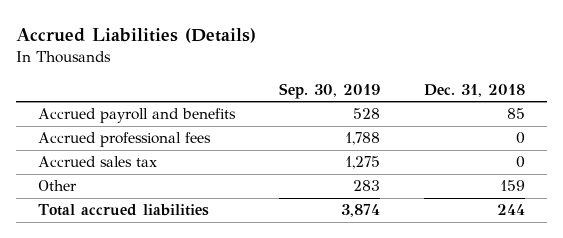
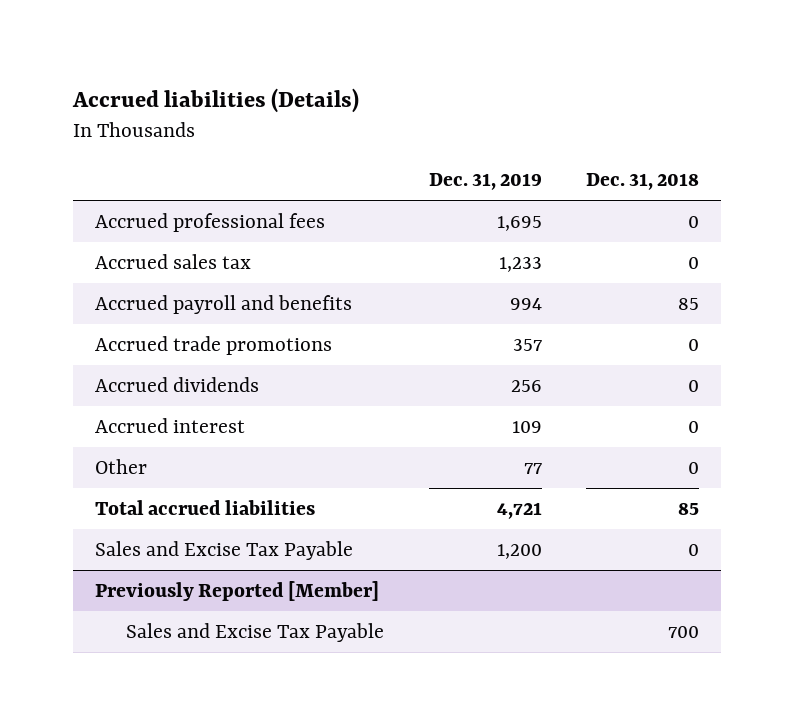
- Accrued Liabilities (Details)
+ Accrued liabilities (Details)
- | Sep. 30, 2019 | Dec. 31, 2018
+ | Dec. 31, 2019 | Dec. 31, 2018
- Other | 283 | 159
- Total accrued liabilities | 3,874 | 244
moved down: Accrued payroll and benefits | 994 | 85
+ Accrued trade promotions | 357 | 0
+ Accrued dividends | 256 | 0
+ Accrued interest | 109 | 0
+ Other | 77 | 0
+ Total accrued liabilities | 4,721 | 85
+ Sales and Excise Tax Payable | 1,200 | 0
+ Previously Reported [Member]
+ Sales and Excise Tax Payable | | 700

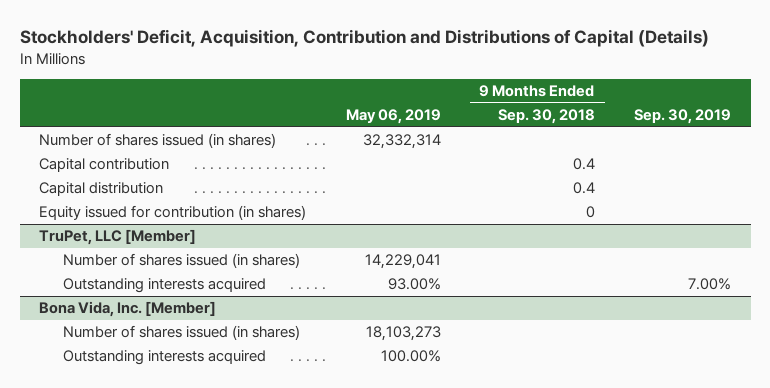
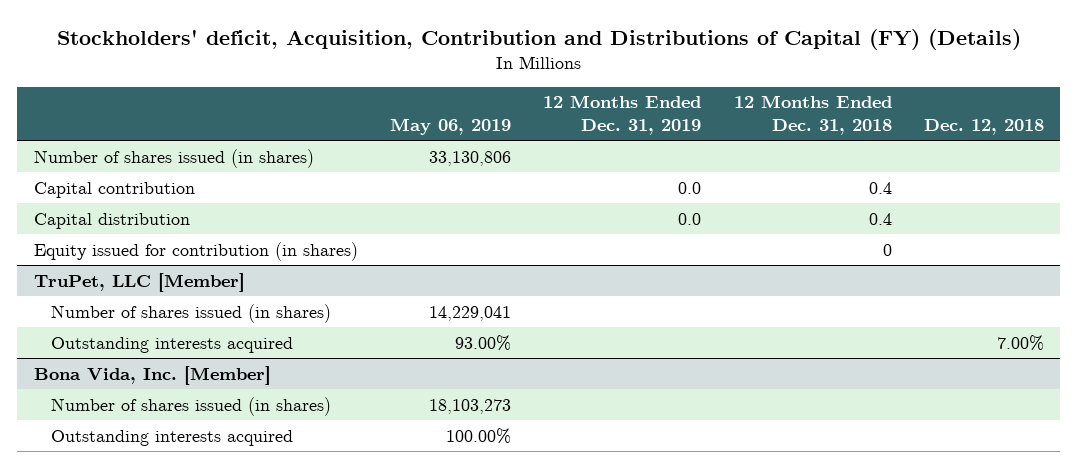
- Stockholders' Deficit, Acquisition, Contribution and Distributions of Capital (Details)
+ Stockholders' deficit, Acquisition, Contribution and Distributions of Capital (FY) (Details)
- | May 06, 2019 | 9 Months Ended Sep. 30, 2018 | Sep. 30, 2019
+ | May 06, 2019 | 12 Months Ended Dec. 31, 2019 | 12 Months Ended Dec. 31, 2018 | Dec. 12, 2018
- Number of shares issued (in shares) | 32,332,314 | |
+ Number of shares issued (in shares) | 33,130,806 | | |

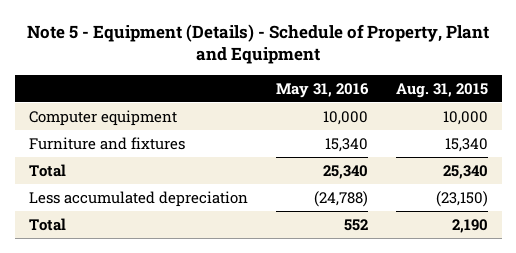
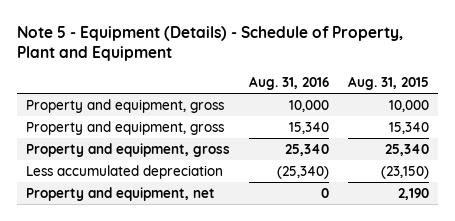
- | May 31, 2016 | Aug. 31, 2015
+ | Aug. 31, 2016 | Aug. 31, 2015
- Computer equipment | 10,000 | 10,000
- Furniture and fixtures | 15,340 | 15,340
- Total | 25,340 | 25,340
+ Property and equipment, gross | 10,000 | 10,000
+ Property and equipment, gross | 15,340 | 15,340
+ Property and equipment, gross | 25,340 | 25,340
- Total | 552 | 2,190
+ Property and equipment, net | 0 | 2,190

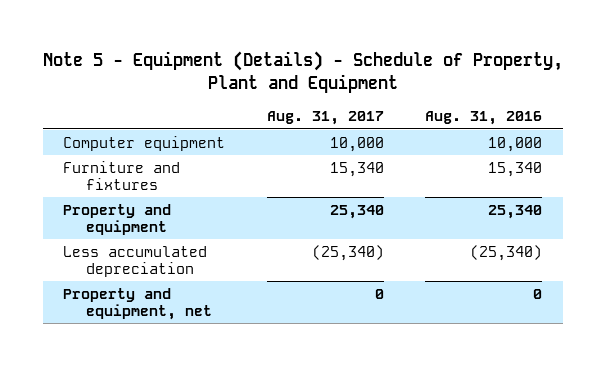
- | Aug. 31, 2016 | Aug. 31, 2015
+ | Aug. 31, 2017 | Aug. 31, 2016
- Property and equipment, gross | 10,000 | 10,000
- Property and equipment, gross | 15,340 | 15,340
- Property and equipment, gross | 25,340 | 25,340
+ Computer equipment | 10,000 | 10,000
+ Furniture and fixtures | 15,340 | 15,340
+ Property and equipment | 25,340 | 25,340

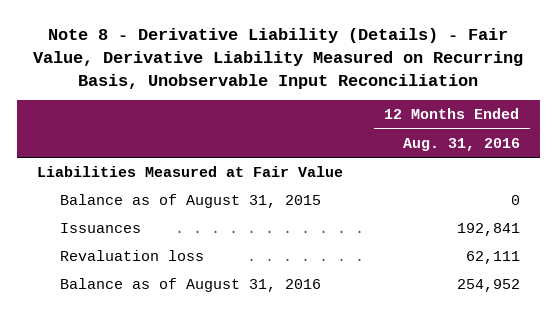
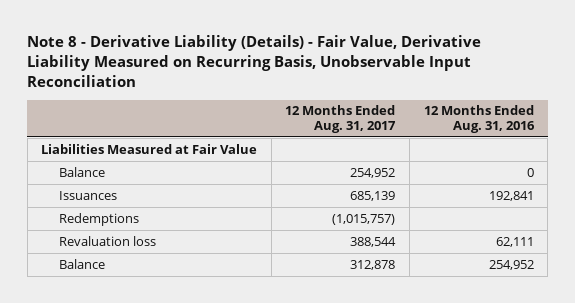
- | 12 Months Ended Aug. 31, 2016
+ | 12 Months Ended Aug. 31, 2017 | 12 Months Ended Aug. 31, 2016
- Balance as of August 31, 2015 | 0
+ Balance | 254,952 | 0
+ Redemptions | (1,015,757) |
- Balance as of August 31, 2016 | 254,952
+ Balance | 312,878 | 254,952

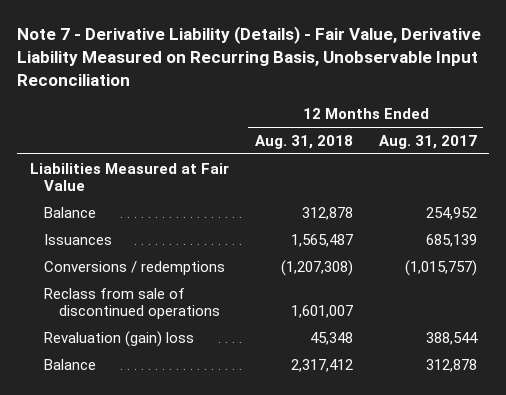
- Note 8 - Derivative Liability (Details) - Fair Value, Derivative Liability Measured on Recurring Basis, Unobservable Input Reconciliation
+ Note 7 - Derivative Liability (Details) - Fair Value, Derivative Liability Measured on Recurring Basis, Unobservable Input Reconciliation
- | 12 Months Ended Aug. 31, 2017 | 12 Months Ended Aug. 31, 2016
+ | 12 Months Ended Aug. 31, 2018 | 12 Months Ended Aug. 31, 2017
- Redemptions | (1,015,757) |
- Revaluation loss | 388,544 | 62,111
+ Conversions / redemptions | (1,207,308) | (1,015,757)
+ Reclass from sale of discontinued operations | 1,601,007 |
+ Revaluation (gain) loss | 45,348 | 388,544

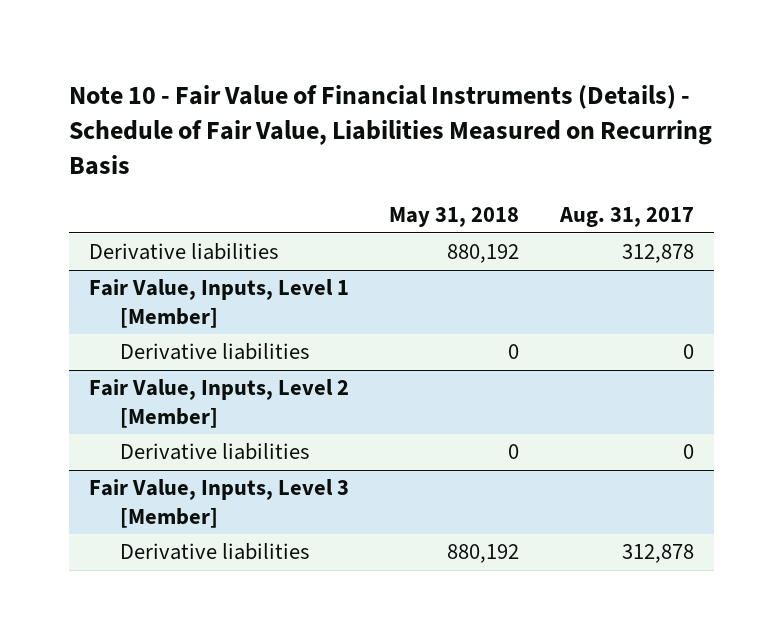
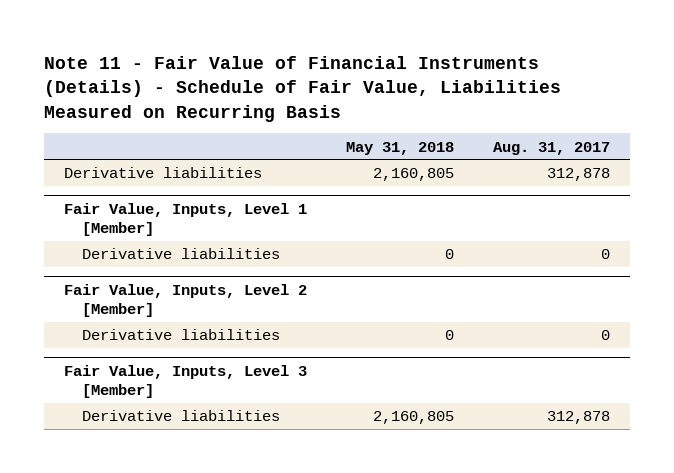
- Note 10 - Fair Value of Financial Instruments (Details) - Schedule of Fair Value, Liabilities Measured on Recurring Basis
+ Note 11 - Fair Value of Financial Instruments (Details) - Schedule of Fair Value, Liabilities Measured on Recurring Basis
- Derivative liabilities | 880,192 | 312,878
+ Derivative liabilities | 2,160,805 | 312,878
@ Fair Value, Inputs, Level 3 [Member]
- Derivative liabilities | 880,192 | 312,878
+ Derivative liabilities | 2,160,805 | 312,878

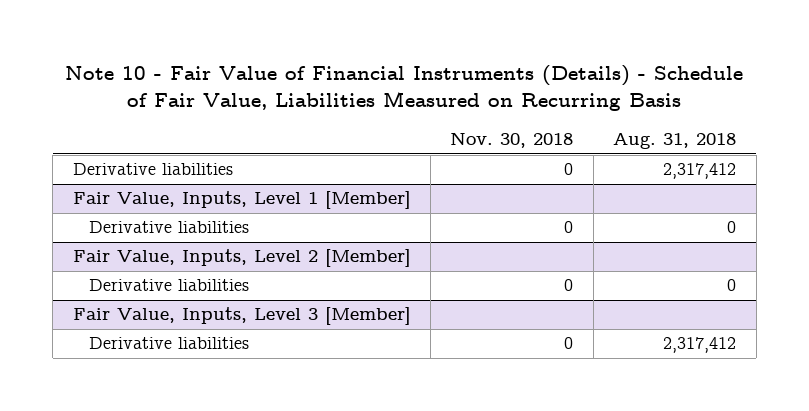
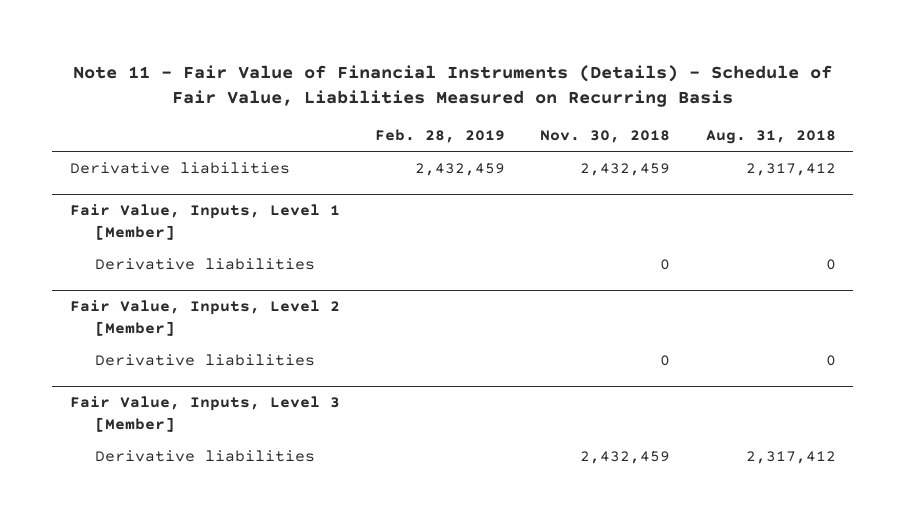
- Note 10 - Fair Value of Financial Instruments (Details) - Schedule of Fair Value, Liabilities Measured on Recurring Basis
+ Note 11 - Fair Value of Financial Instruments (Details) - Schedule of Fair Value, Liabilities Measured on Recurring Basis
- | Nov. 30, 2018 | Aug. 31, 2018
+ | Feb. 28, 2019 | Nov. 30, 2018 | Aug. 31, 2018
- Derivative liabilities | 0 | 2,317,412
+ Derivative liabilities | 2,432,459 | 2,432,459 | 2,317,412
@ Fair Value, Inputs, Level 3 [Member]
- Derivative liabilities | 0 | 2,317,412
+ Derivative liabilities | | 2,432,459 | 2,317,412

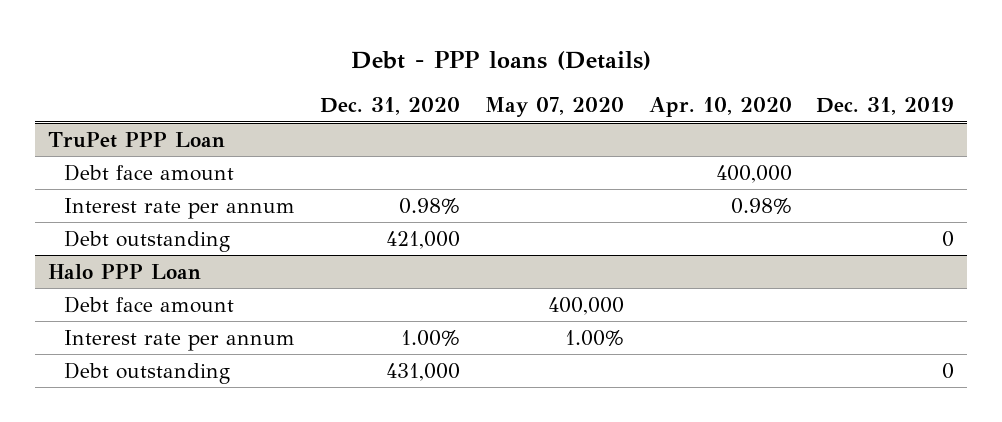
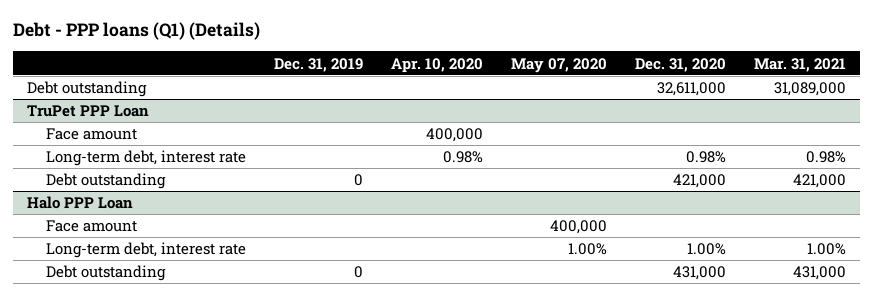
- Debt - PPP loans (Details)
+ Debt - PPP loans (Q1) (Details)
- | Dec. 31, 2020 | May 07, 2020 | Apr. 10, 2020 | Dec. 31, 2019
+ | Dec. 31, 2019 | Apr. 10, 2020 | May 07, 2020 | Dec. 31, 2020 | Mar. 31, 2021
+ Debt outstanding | | | | 32,611,000 | 31,089,000
@ TruPet PPP Loan
- Debt face amount | | | 400,000 |
- Interest rate per annum | 0.98% | | 0.98% |
+ Face amount | | 400,000 | | |
+ Long-term debt, interest rate | | 0.98% | | 0.98% | 0.98%
@ Halo PPP Loan
- Debt face amount | | 400,000 | |
- Interest rate per annum | 1.00% | 1.00% | |
+ Face amount | | | 400,000 | |
+ Long-term debt, interest rate | | | 1.00% | 1.00% | 1.00%

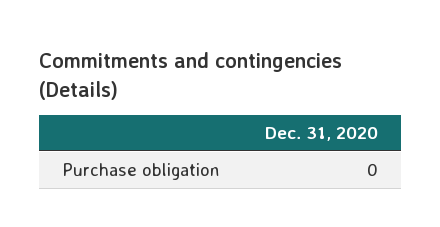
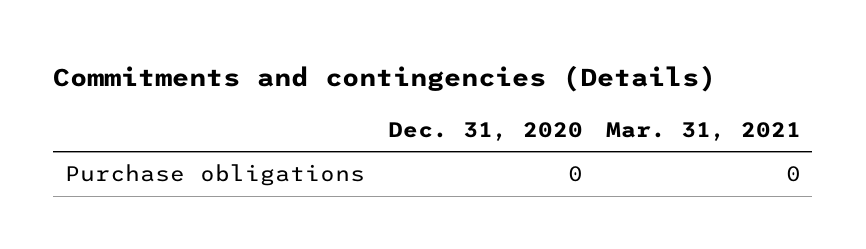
- | Dec. 31, 2020
+ | Dec. 31, 2020 | Mar. 31, 2021
- Purchase obligation | 0
+ Purchase obligations | 0 | 0

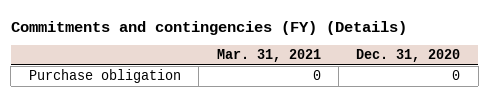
- Commitments and contingencies (Details)
+ Commitments and contingencies (FY) (Details)
- | Dec. 31, 2020 | Mar. 31, 2021
+ | Mar. 31, 2021 | Dec. 31, 2020
- Purchase obligations | 0 | 0
+ Purchase obligation | 0 | 0

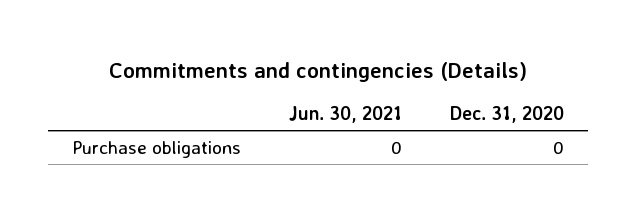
- Commitments and contingencies (FY) (Details)
+ Commitments and contingencies (Details)
- | Mar. 31, 2021 | Dec. 31, 2020
+ | Jun. 30, 2021 | Dec. 31, 2020
- Purchase obligation | 0 | 0
+ Purchase obligations | 0 | 0

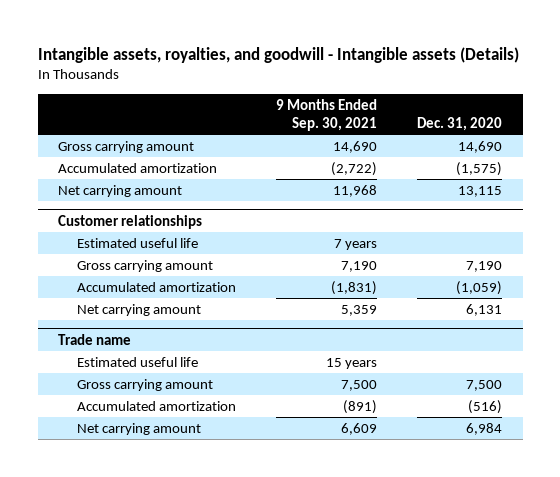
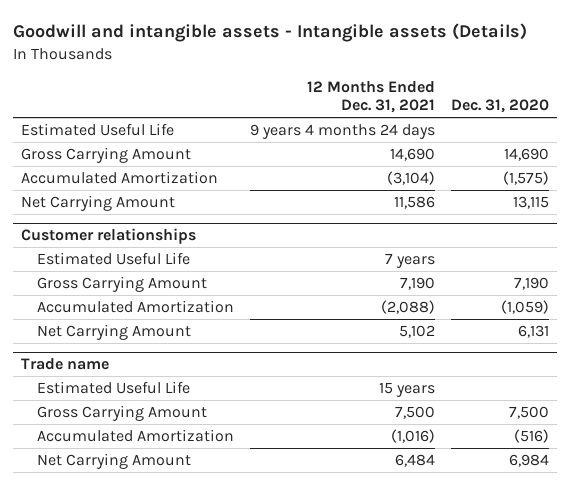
- Intangible assets, royalties, and goodwill - Intangible assets (Details)
+ Goodwill and intangible assets - Intangible assets (Details)
- | 9 Months Ended Sep. 30, 2021 | Dec. 31, 2020
+ | 12 Months Ended Dec. 31, 2021 | Dec. 31, 2020
- Gross carrying amount | 14,690 | 14,690
- Accumulated amortization | (2,722) | (1,575)
- Net carrying amount | 11,968 | 13,115
+ Estimated Useful Life | 9 years 4 months 24 days |
+ Gross Carrying Amount | 14,690 | 14,690
+ Accumulated Amortization | (3,104) | (1,575)
+ Net Carrying Amount | 11,586 | 13,115
@ Customer relationships
- Estimated useful life | 7 years |
- Gross carrying amount | 7,190 | 7,190
- Accumulated amortization | (1,831) | (1,059)
- Net carrying amount | 5,359 | 6,131
+ Estimated Useful Life | 7 years |
+ Gross Carrying Amount | 7,190 | 7,190
+ Accumulated Amortization | (2,088) | (1,059)
+ Net Carrying Amount | 5,102 | 6,131
@ Trade name
- Estimated useful life | 15 years |
- Gross carrying amount | 7,500 | 7,500
- Accumulated amortization | (891) | (516)
- Net carrying amount | 6,609 | 6,984
+ Estimated Useful Life | 15 years |
+ Gross Carrying Amount | 7,500 | 7,500
+ Accumulated Amortization | (1,016) | (516)
+ Net Carrying Amount | 6,484 | 6,984

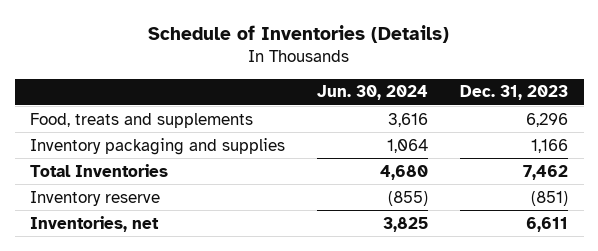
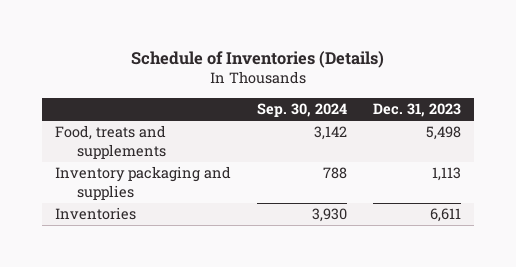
- | Jun. 30, 2024 | Dec. 31, 2023
+ | Sep. 30, 2024 | Dec. 31, 2023
- Food, treats and supplements | 3,616 | 6,296
- Inventory packaging and supplies | 1,064 | 1,166
- Total Inventories | 4,680 | 7,462
- Inventory reserve | (855) | (851)
- Inventories, net | 3,825 | 6,611
+ Food, treats and supplements | 3,142 | 5,498
+ Inventory packaging and supplies | 788 | 1,113
+ Inventories | 3,930 | 6,611

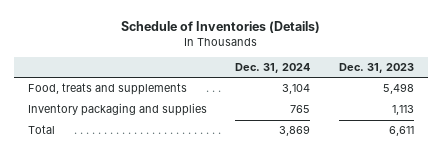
- | Sep. 30, 2024 | Dec. 31, 2023
+ | Dec. 31, 2024 | Dec. 31, 2023
- Inventories | 3,930 | 6,611
+ Total | 3,869 | 6,611

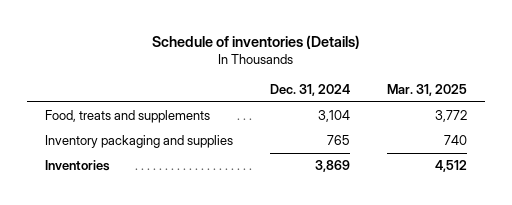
- Schedule of Inventories (Details)
+ Schedule of inventories (Details)
- | Dec. 31, 2024 | Dec. 31, 2023
+ | Dec. 31, 2024 | Mar. 31, 2025
- Total | 3,869 | 6,611
+ Inventories | 3,869 | 4,512

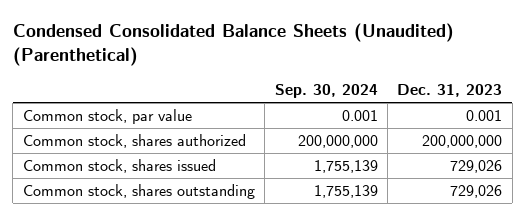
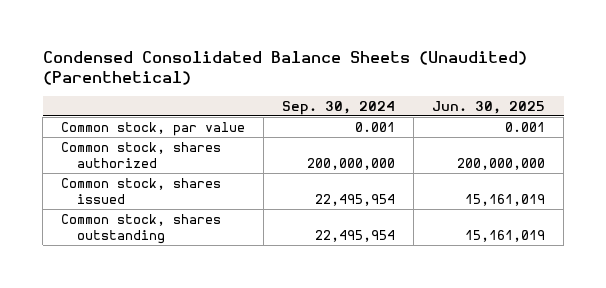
- | Sep. 30, 2024 | Dec. 31, 2023
+ | Sep. 30, 2024 | Jun. 30, 2025
- Common stock, shares issued | 1,755,139 | 729,026
- Common stock, shares outstanding | 1,755,139 | 729,026
+ Common stock, shares issued | 22,495,954 | 15,161,019
+ Common stock, shares outstanding | 22,495,954 | 15,161,019

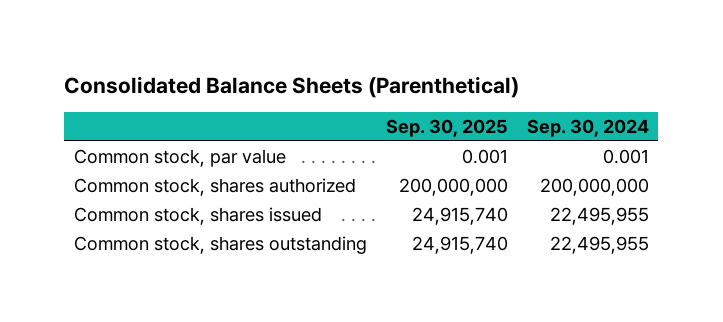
- Condensed Consolidated Balance Sheets (Unaudited) (Parenthetical)
+ Consolidated Balance Sheets (Parenthetical)
- | Sep. 30, 2024 | Jun. 30, 2025
+ | Sep. 30, 2025 | Sep. 30, 2024
- Common stock, shares issued | 22,495,954 | 15,161,019
- Common stock, shares outstanding | 22,495,954 | 15,161,019
+ Common stock, shares issued | 24,915,740 | 22,495,955
+ Common stock, shares outstanding | 24,915,740 | 22,495,955

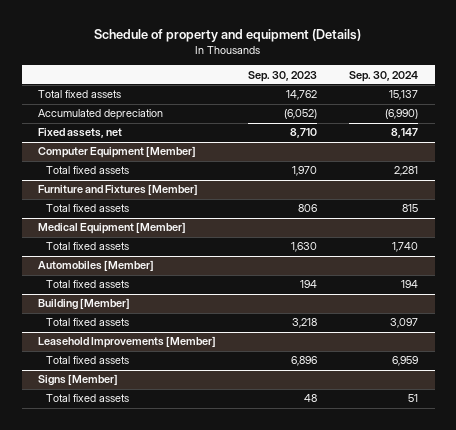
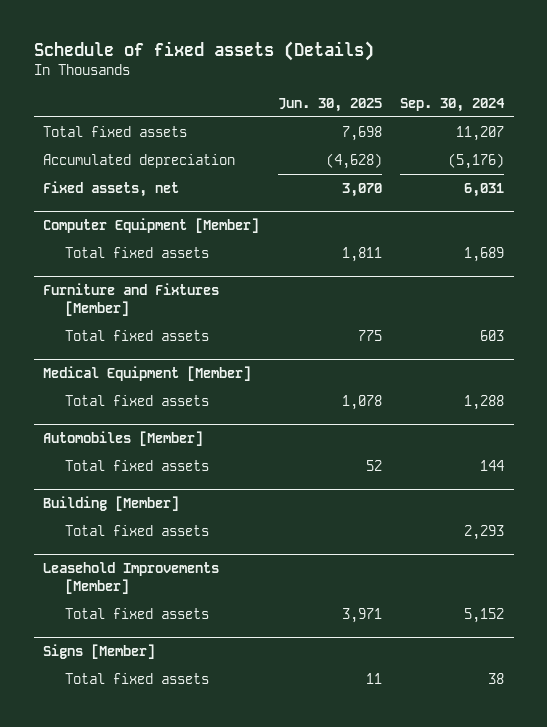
- Schedule of property and equipment (Details)
+ Schedule of fixed assets (Details)
- | Sep. 30, 2023 | Sep. 30, 2024
+ | Jun. 30, 2025 | Sep. 30, 2024
- Total fixed assets | 14,762 | 15,137
- Accumulated depreciation | (6,052) | (6,990)
- Fixed assets, net | 8,710 | 8,147
+ Total fixed assets | 7,698 | 11,207
+ Accumulated depreciation | (4,628) | (5,176)
+ Fixed assets, net | 3,070 | 6,031
@ Computer Equipment [Member]
- Total fixed assets | 1,970 | 2,281
+ Total fixed assets | 1,811 | 1,689
@ Furniture and Fixtures [Member]
- Total fixed assets | 806 | 815
+ Total fixed assets | 775 | 603
@ Medical Equipment [Member]
- Total fixed assets | 1,630 | 1,740
+ Total fixed assets | 1,078 | 1,288
@ Automobiles [Member]
- Total fixed assets | 194 | 194
+ Total fixed assets | 52 | 144
@ Building [Member]
- Total fixed assets | 3,218 | 3,097
+ Total fixed assets | | 2,293
@ Leasehold Improvements [Member]
- Total fixed assets | 6,896 | 6,959
+ Total fixed assets | 3,971 | 5,152
@ Signs [Member]
- Total fixed assets | 48 | 51
+ Total fixed assets | 11 | 38

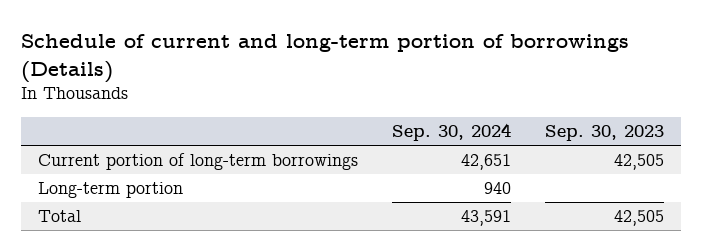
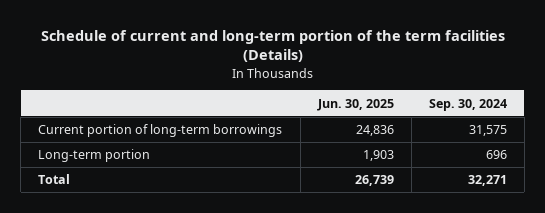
- Schedule of current and long-term portion of borrowings (Details)
+ Schedule of current and long-term portion of the term facilities (Details)
- | Sep. 30, 2024 | Sep. 30, 2023
+ | Jun. 30, 2025 | Sep. 30, 2024
- Current portion of long-term borrowings | 42,651 | 42,505
- Long-term portion | 940 |
- Total | 43,591 | 42,505
+ Current portion of long-term borrowings | 24,836 | 31,575
+ Long-term portion | 1,903 | 696
+ Total | 26,739 | 32,271

